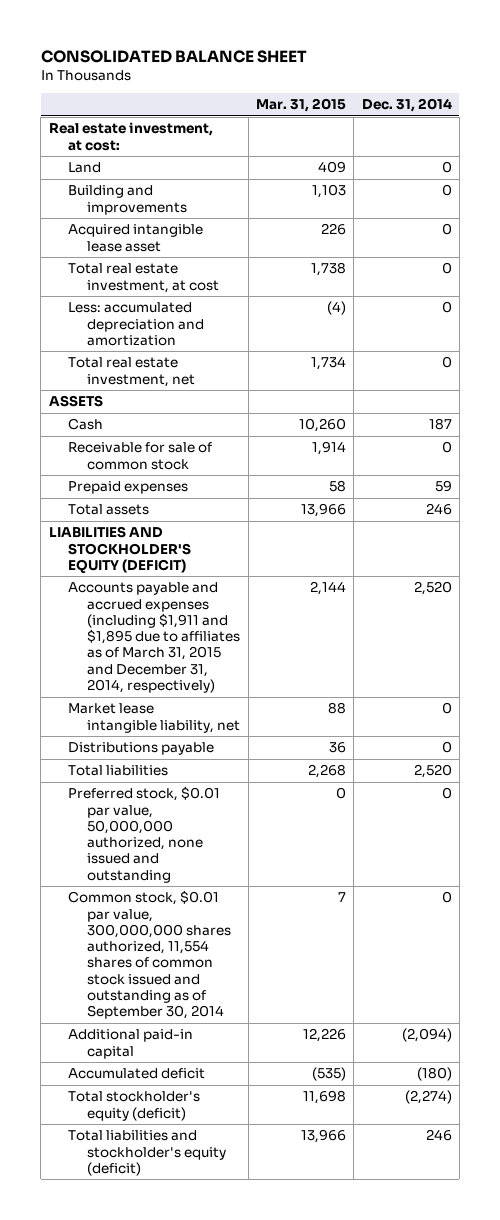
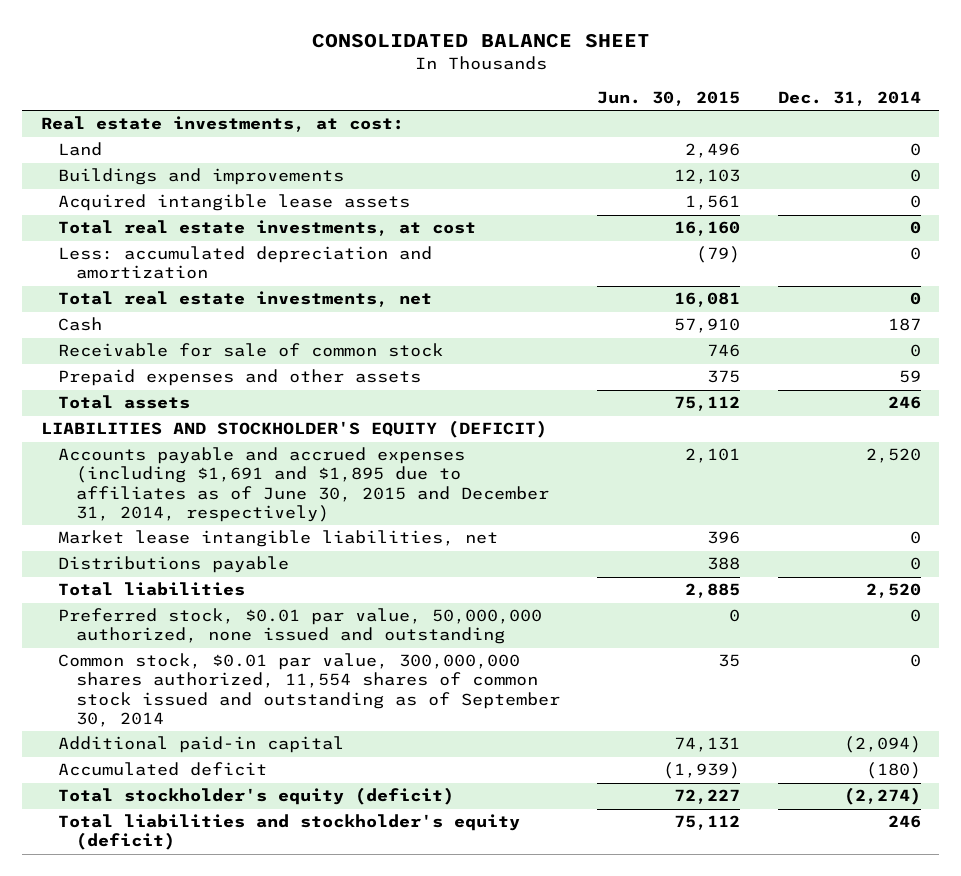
- | Mar. 31, 2015 | Dec. 31, 2014
+ | Jun. 30, 2015 | Dec. 31, 2014
- Real estate investment, at cost:
+ Real estate investments, at cost:
- Building and improvements | 1,103 | 0
- Acquired intangible lease asset | 226 | 0
- Total real estate investment, at cost | 1,738 | 0
+ Buildings and improvements | 12,103 | 0
+ Acquired intangible lease assets | 1,561 | 0
+ Total real estate investments, at cost | 16,160 | 0
- Total real estate investment, net | 1,734 | 0
- ASSETS
+ Total real estate investments, net | 16,081 | 0
- Prepaid expenses | 58 | 59
+ Prepaid expenses and other assets | 375 | 59
- Accounts payable and accrued expenses (including $1,911 and $1,895 due to affiliates as of March 31, 2015 and December 31, 2014, respectively) | 2,144 | 2,520
- Market lease intangible liability, net | 88 | 0
+ Accounts payable and accrued expenses (including $1,691 and $1,895 due to affiliates as of June 30, 2015 and December 31, 2014, respectively) | 2,101 | 2,520
+ Market lease intangible liabilities, net | 396 | 0

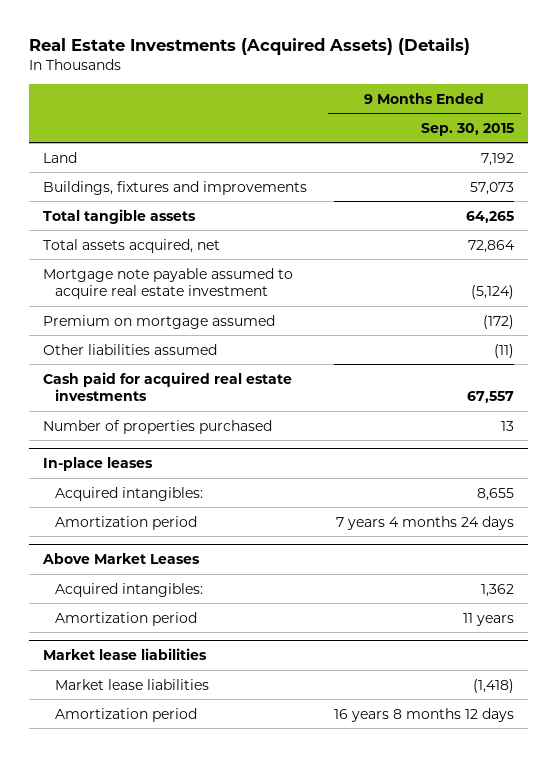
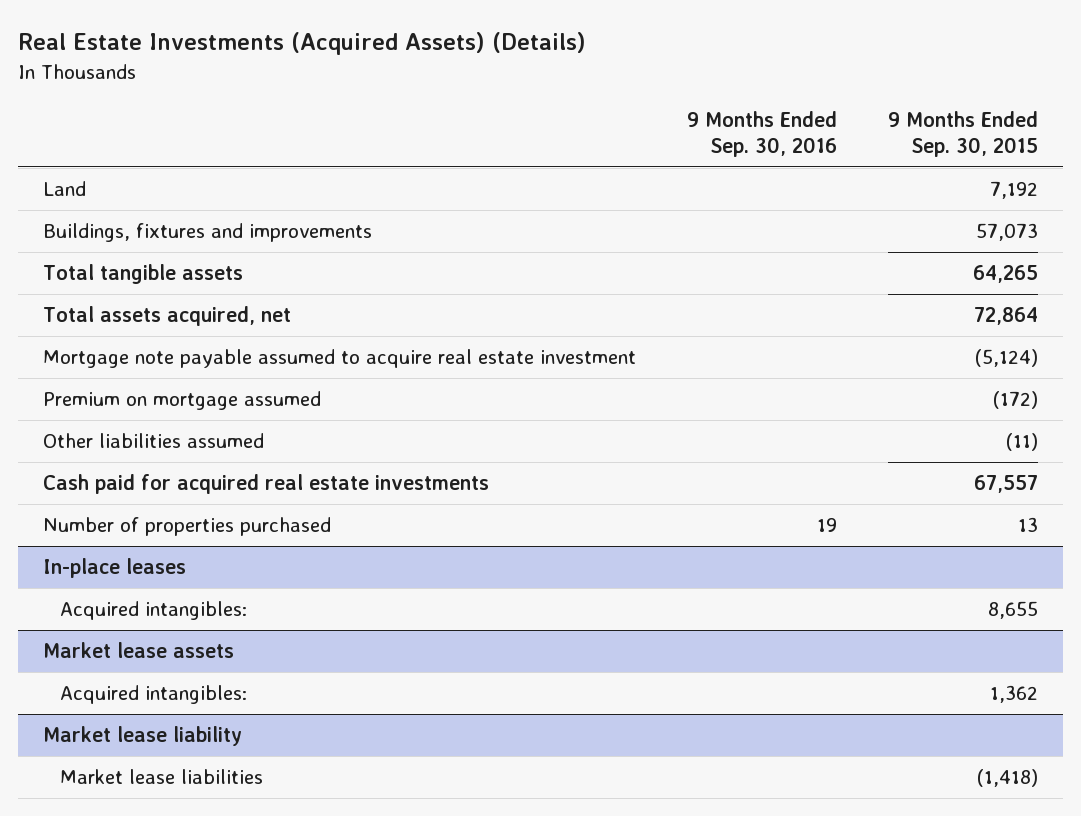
- | 9 Months Ended Sep. 30, 2015
+ | 9 Months Ended Sep. 30, 2016 | 9 Months Ended Sep. 30, 2015
@ In-place leases
- Amortization period | 7 years 4 months 24 days
- Above Market Leases
+ Market lease assets
- Amortization period | 11 years
- Market lease liabilities
+ Market lease liability
- Amortization period | 16 years 8 months 12 days

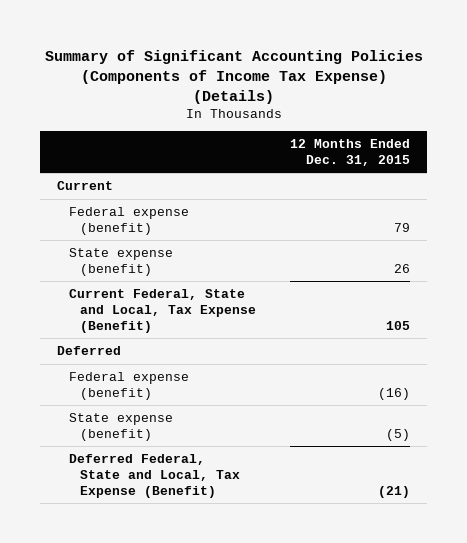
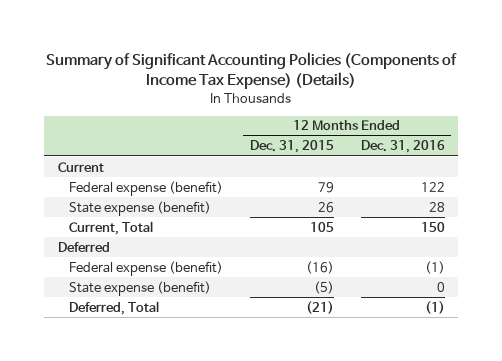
- | 12 Months Ended Dec. 31, 2015
+ | 12 Months Ended Dec. 31, 2015 | 12 Months Ended Dec. 31, 2016
- Current Federal, State and Local, Tax Expense (Benefit) | 105
+ Current, Total | 105 | 150
- Deferred Federal, State and Local, Tax Expense (Benefit) | (21)
+ Deferred, Total | (21) | (1)

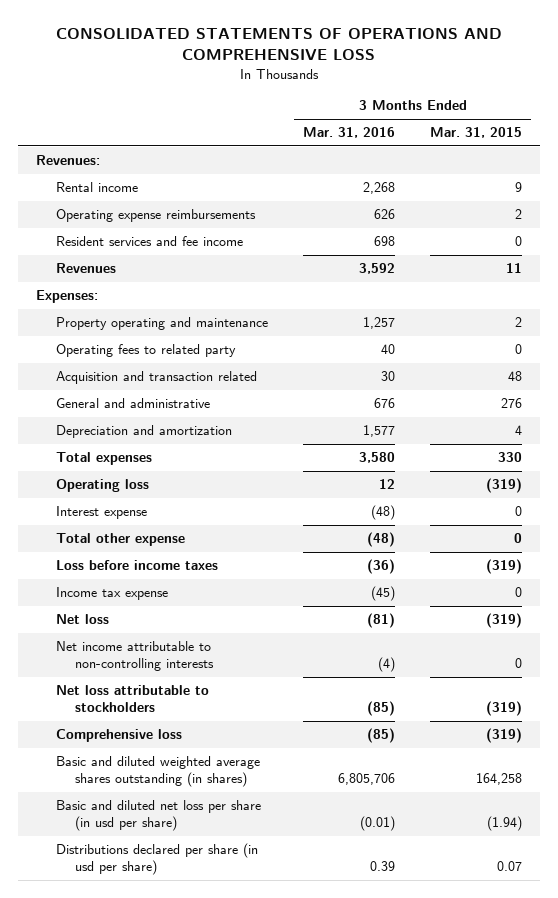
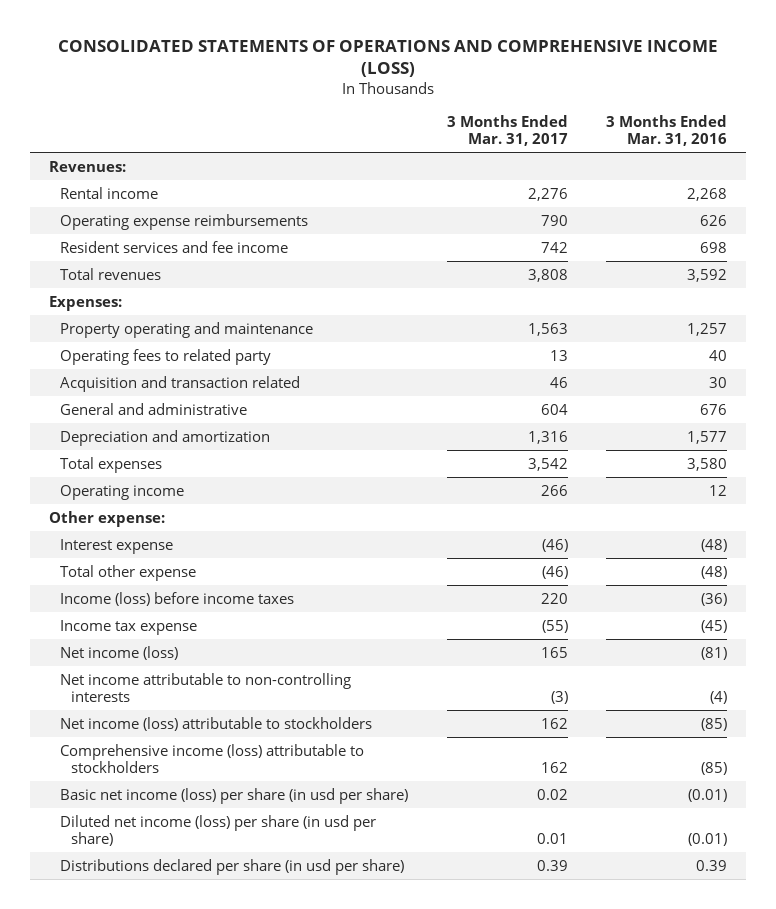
- CONSOLIDATED STATEMENTS OF OPERATIONS AND COMPREHENSIVE LOSS
+ CONSOLIDATED STATEMENTS OF OPERATIONS AND COMPREHENSIVE INCOME (LOSS)
- | 3 Months Ended Mar. 31, 2016 | 3 Months Ended Mar. 31, 2015
+ | 3 Months Ended Mar. 31, 2017 | 3 Months Ended Mar. 31, 2016
- Revenues | 3,592 | 11
+ Total revenues | 3,808 | 3,592
- Operating loss | 12 | (319)
+ Operating income | 266 | 12
+ Other expense:
- Loss before income taxes | (36) | (319)
+ Income (loss) before income taxes | 220 | (36)
- Net loss | (81) | (319)
+ Net income (loss) | 165 | (81)
- Net loss attributable to stockholders | (85) | (319)
- Comprehensive loss | (85) | (319)
- Basic and diluted weighted average shares outstanding (in shares) | 6,805,706 | 164,258
- Basic and diluted net loss per share (in usd per share) | (0.01) | (1.94)
+ Net income (loss) attributable to stockholders | 162 | (85)
+ Comprehensive income (loss) attributable to stockholders | 162 | (85)
+ Basic net income (loss) per share (in usd per share) | 0.02 | (0.01)
+ Diluted net income (loss) per share (in usd per share) | 0.01 | (0.01)

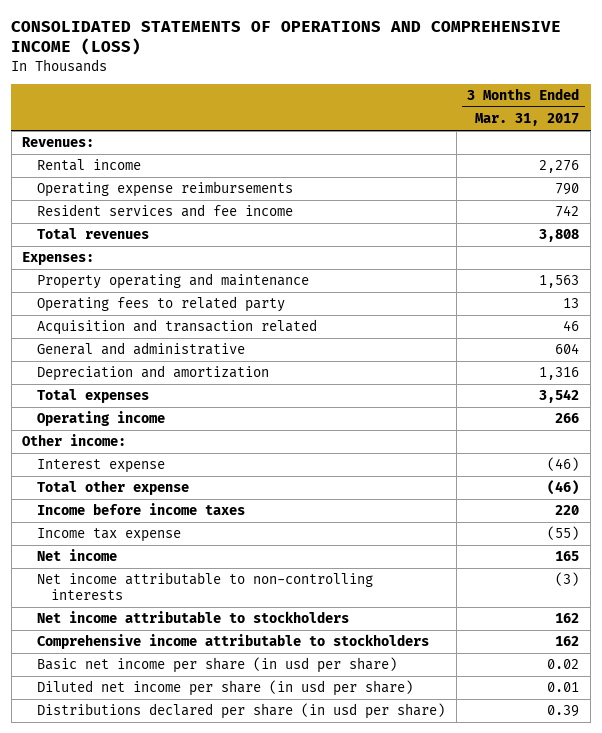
- | 3 Months Ended Mar. 31, 2017 | 3 Months Ended Mar. 31, 2016
+ | 3 Months Ended Mar. 31, 2017
- Other expense:
+ Other income:
- Income (loss) before income taxes | 220 | (36)
+ Income before income taxes | 220
- Net income (loss) | 165 | (81)
+ Net income | 165
- Net income (loss) attributable to stockholders | 162 | (85)
- Comprehensive income (loss) attributable to stockholders | 162 | (85)
- Basic net income (loss) per share (in usd per share) | 0.02 | (0.01)
- Diluted net income (loss) per share (in usd per share) | 0.01 | (0.01)
+ Net income attributable to stockholders | 162
+ Comprehensive income attributable to stockholders | 162
+ Basic net income per share (in usd per share) | 0.02
+ Diluted net income per share (in usd per share) | 0.01

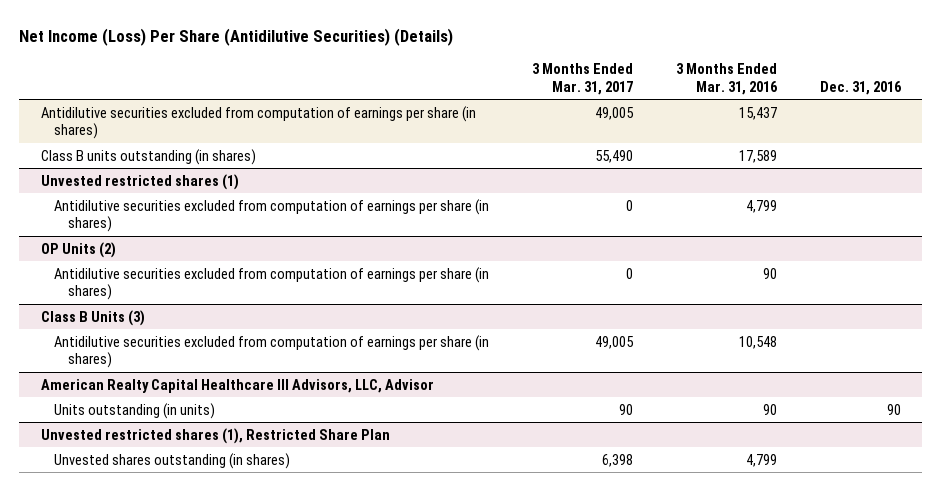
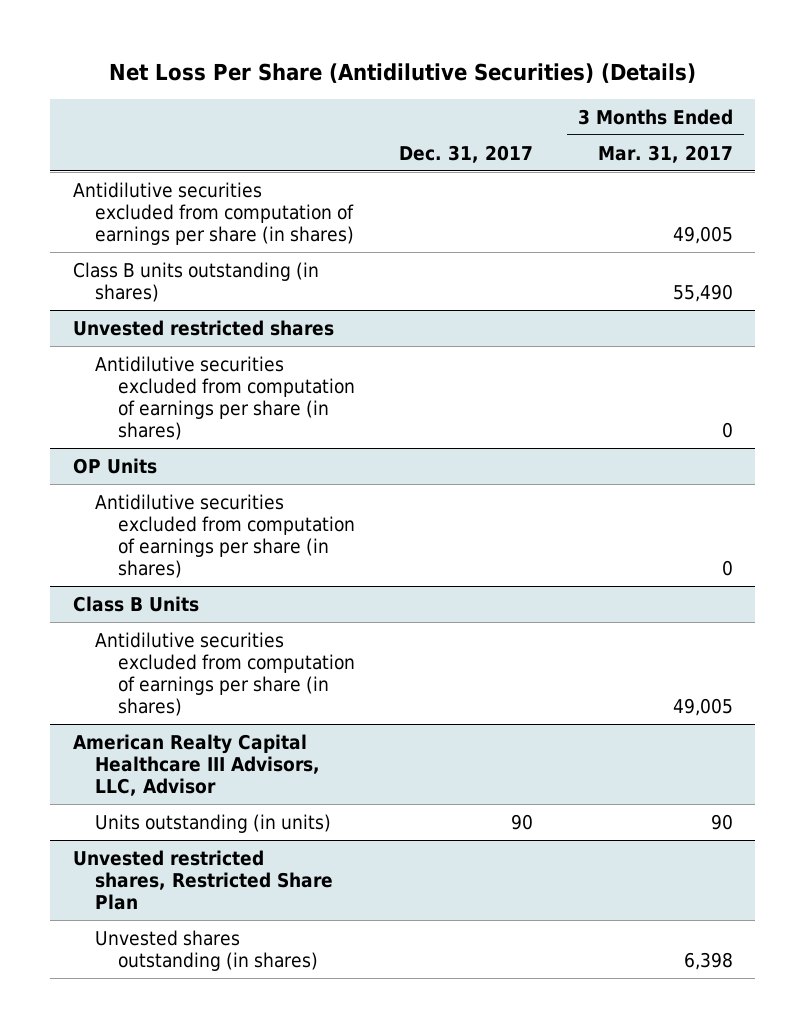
- Net Income (Loss) Per Share (Antidilutive Securities) (Details)
+ Net Loss Per Share (Antidilutive Securities) (Details)
- | 3 Months Ended Mar. 31, 2017 | 3 Months Ended Mar. 31, 2016 | Dec. 31, 2016
+ | Dec. 31, 2017 | 3 Months Ended Mar. 31, 2017
- Unvested restricted shares (1)
+ Unvested restricted shares
- OP Units (2)
+ OP Units
- Class B Units (3)
+ Class B Units
- Unvested restricted shares (1), Restricted Share Plan
+ Unvested restricted shares, Restricted Share Plan

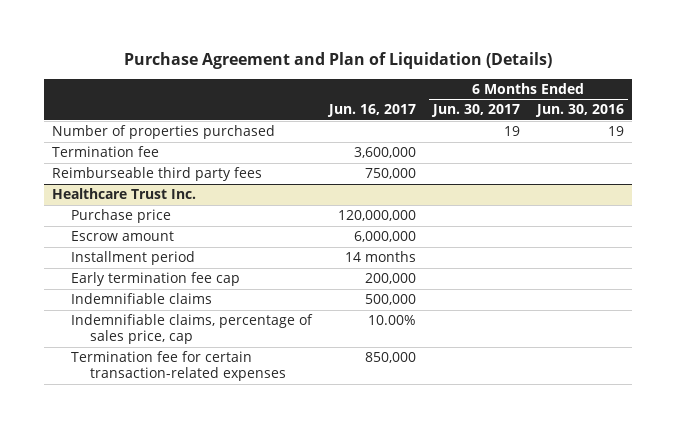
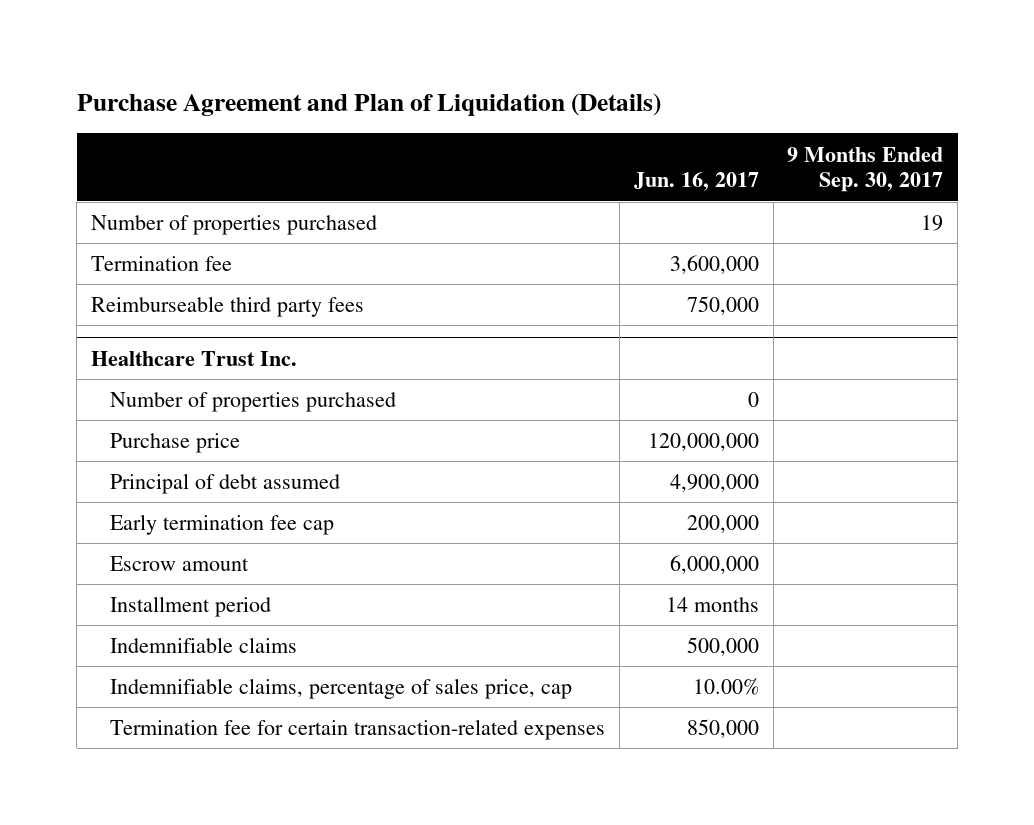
- | Jun. 16, 2017 | 6 Months Ended Jun. 30, 2017 | 6 Months Ended Jun. 30, 2016
+ | Jun. 16, 2017 | 9 Months Ended Sep. 30, 2017
@ Healthcare Trust Inc.
+ Number of properties purchased | 0 |
+ Principal of debt assumed | 4,900,000 |
moved up: Early termination fee cap | 200,000 |

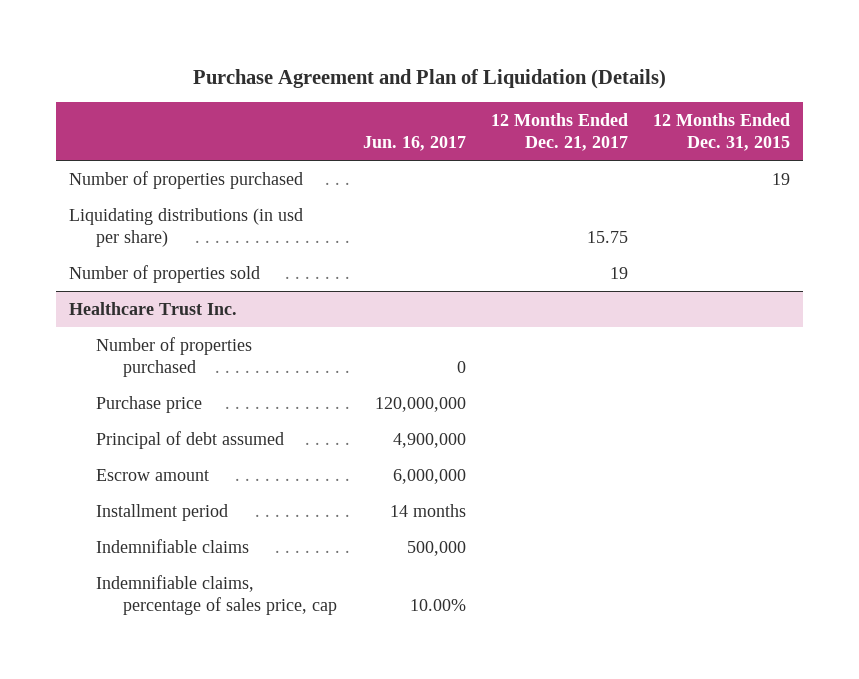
- | Jun. 16, 2017 | 9 Months Ended Sep. 30, 2017
+ | Jun. 16, 2017 | 12 Months Ended Dec. 21, 2017 | 12 Months Ended Dec. 31, 2015
- Termination fee | 3,600,000 |
- Reimburseable third party fees | 750,000 |
+ Liquidating distributions (in usd per share) | | 15.75 |
+ Number of properties sold | | 19 |
@ Healthcare Trust Inc.
- Early termination fee cap | 200,000 |
- Termination fee for certain transaction-related expenses | 850,000 |

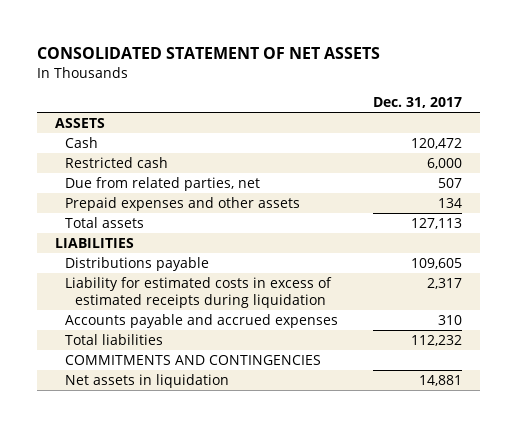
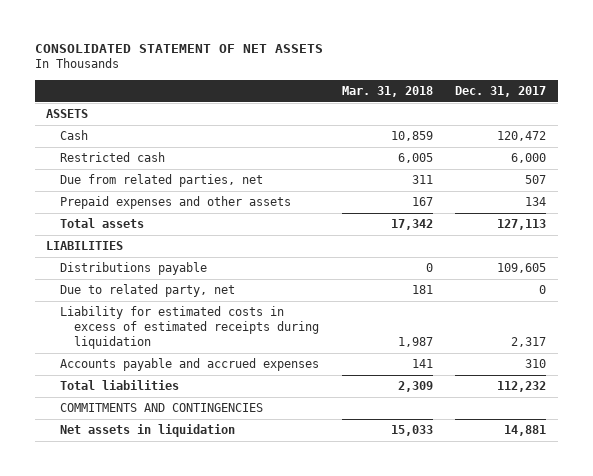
- | Dec. 31, 2017
+ | Mar. 31, 2018 | Dec. 31, 2017
+ Due to related party, net | 181 | 0

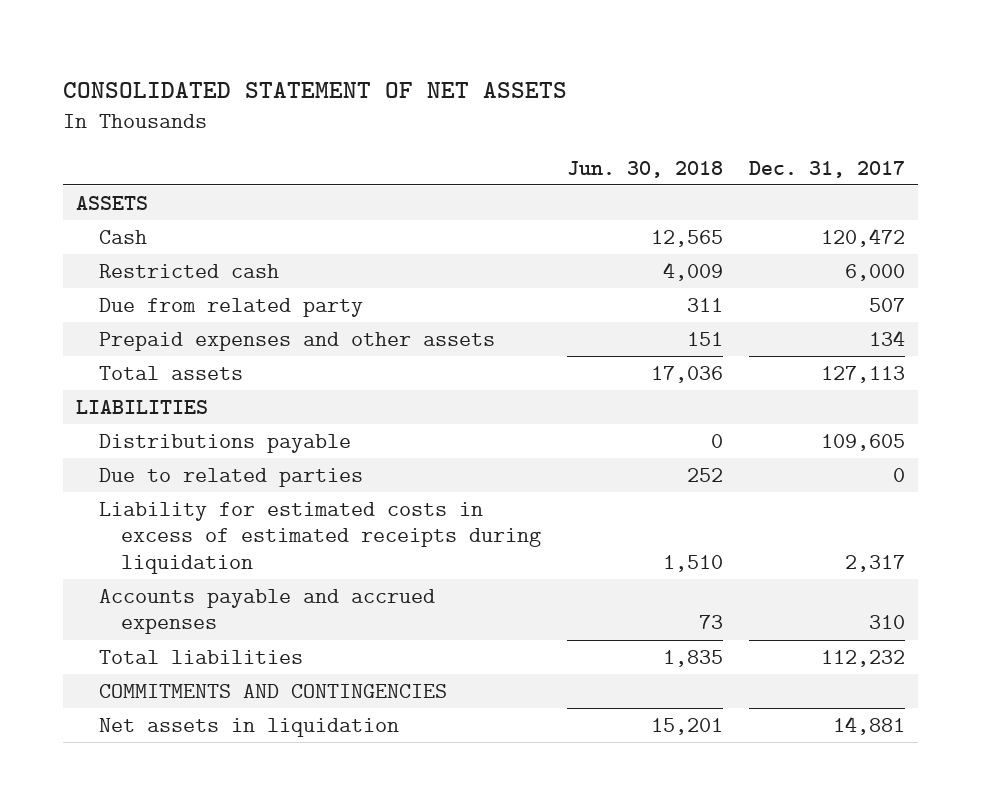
- | Mar. 31, 2018 | Dec. 31, 2017
+ | Jun. 30, 2018 | Dec. 31, 2017
- Due from related parties, net | 311 | 507
+ Due from related party | 311 | 507
- Due to related party, net | 181 | 0
+ Due to related parties | 252 | 0

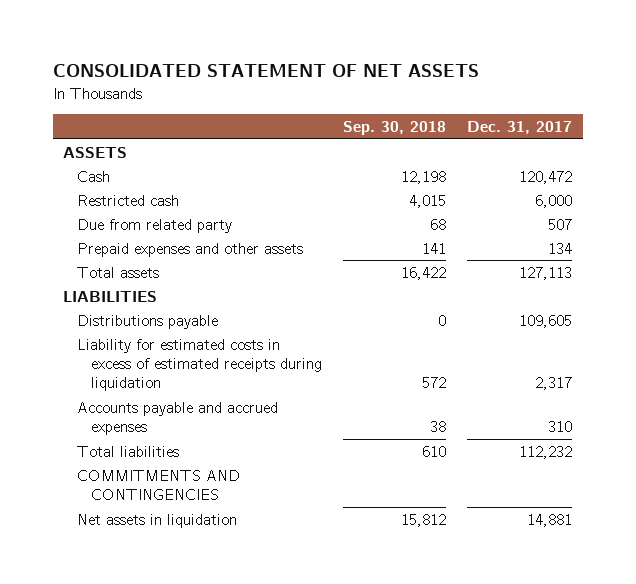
- | Jun. 30, 2018 | Dec. 31, 2017
+ | Sep. 30, 2018 | Dec. 31, 2017
- Due to related parties | 252 | 0

